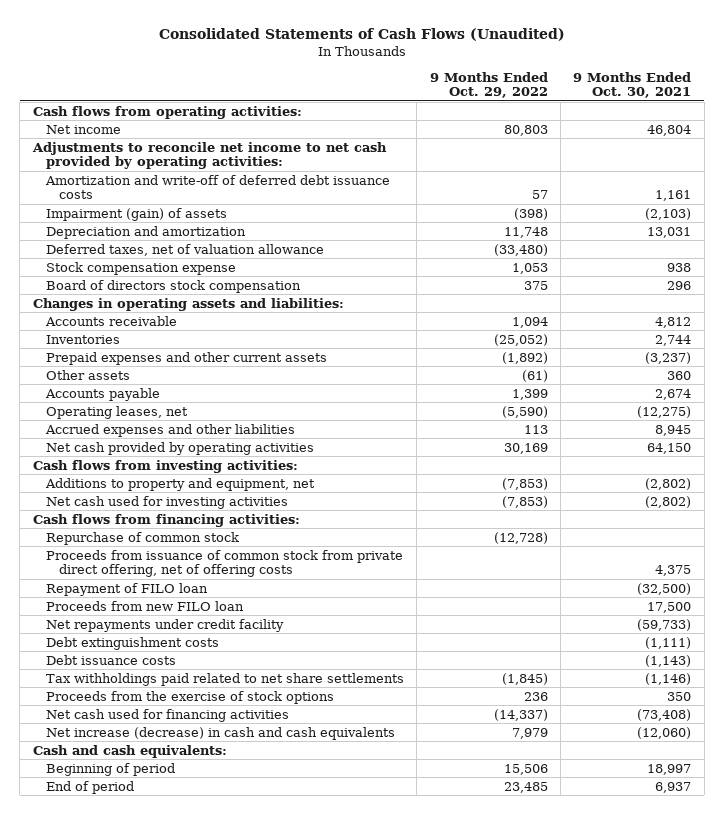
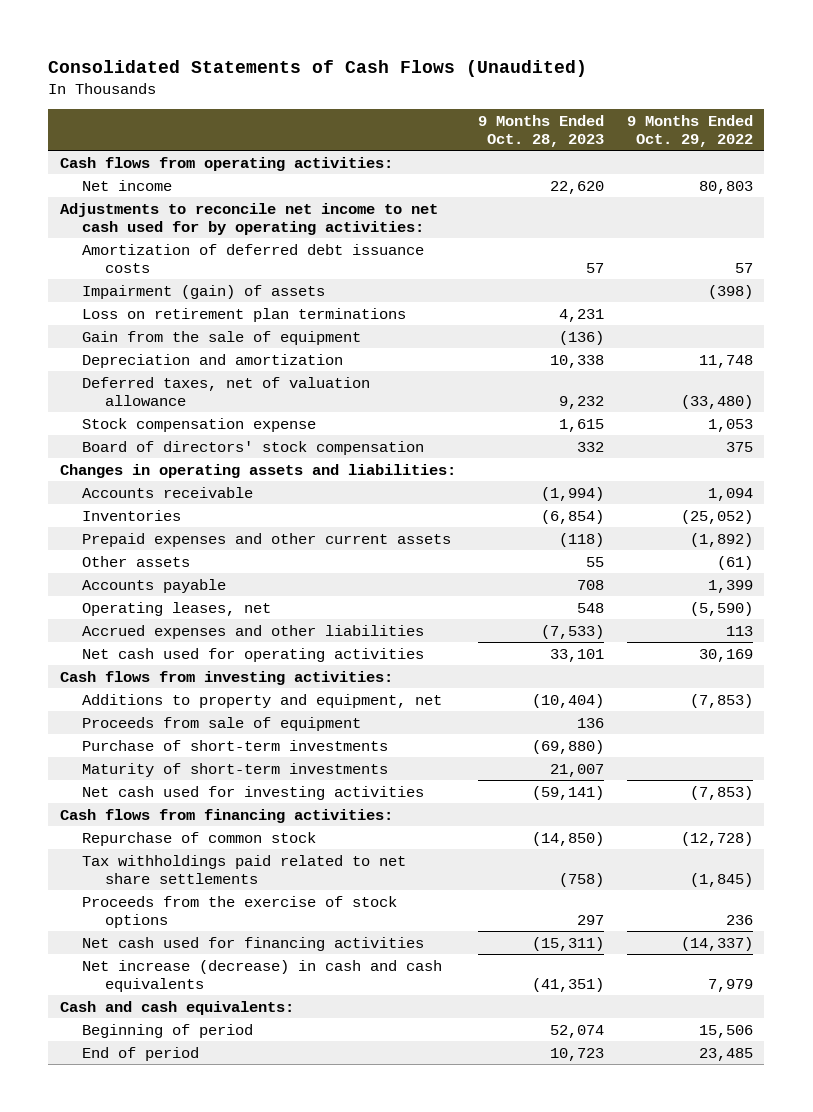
- | 9 Months Ended Oct. 29, 2022 | 9 Months Ended Oct. 30, 2021
+ | 9 Months Ended Oct. 28, 2023 | 9 Months Ended Oct. 29, 2022
- Adjustments to reconcile net income to net cash provided by operating activities:
- Amortization and write-off of deferred debt issuance costs | 57 | 1,161
+ Adjustments to reconcile net income to net cash used for by operating activities:
+ Amortization of deferred debt issuance costs | 57 | 57
+ Loss on retirement plan terminations | 4,231 |
+ Gain from the sale of equipment | (136) |
- Board of directors stock compensation | 375 | 296
+ Board of directors' stock compensation | 332 | 375
- Net cash provided by operating activities | 30,169 | 64,150
+ Net cash used for operating activities | 33,101 | 30,169
+ Proceeds from sale of equipment | 136 |
+ Purchase of short-term investments | (69,880) |
+ Maturity of short-term investments | 21,007 |
- Proceeds from issuance of common stock from private direct offering, net of offering costs | | 4,375
- Repayment of FILO loan | | (32,500)
- Proceeds from new FILO loan | | 17,500
- Net repayments under credit facility | | (59,733)
- Debt extinguishment costs | | (1,111)
- Debt issuance costs | | (1,143)

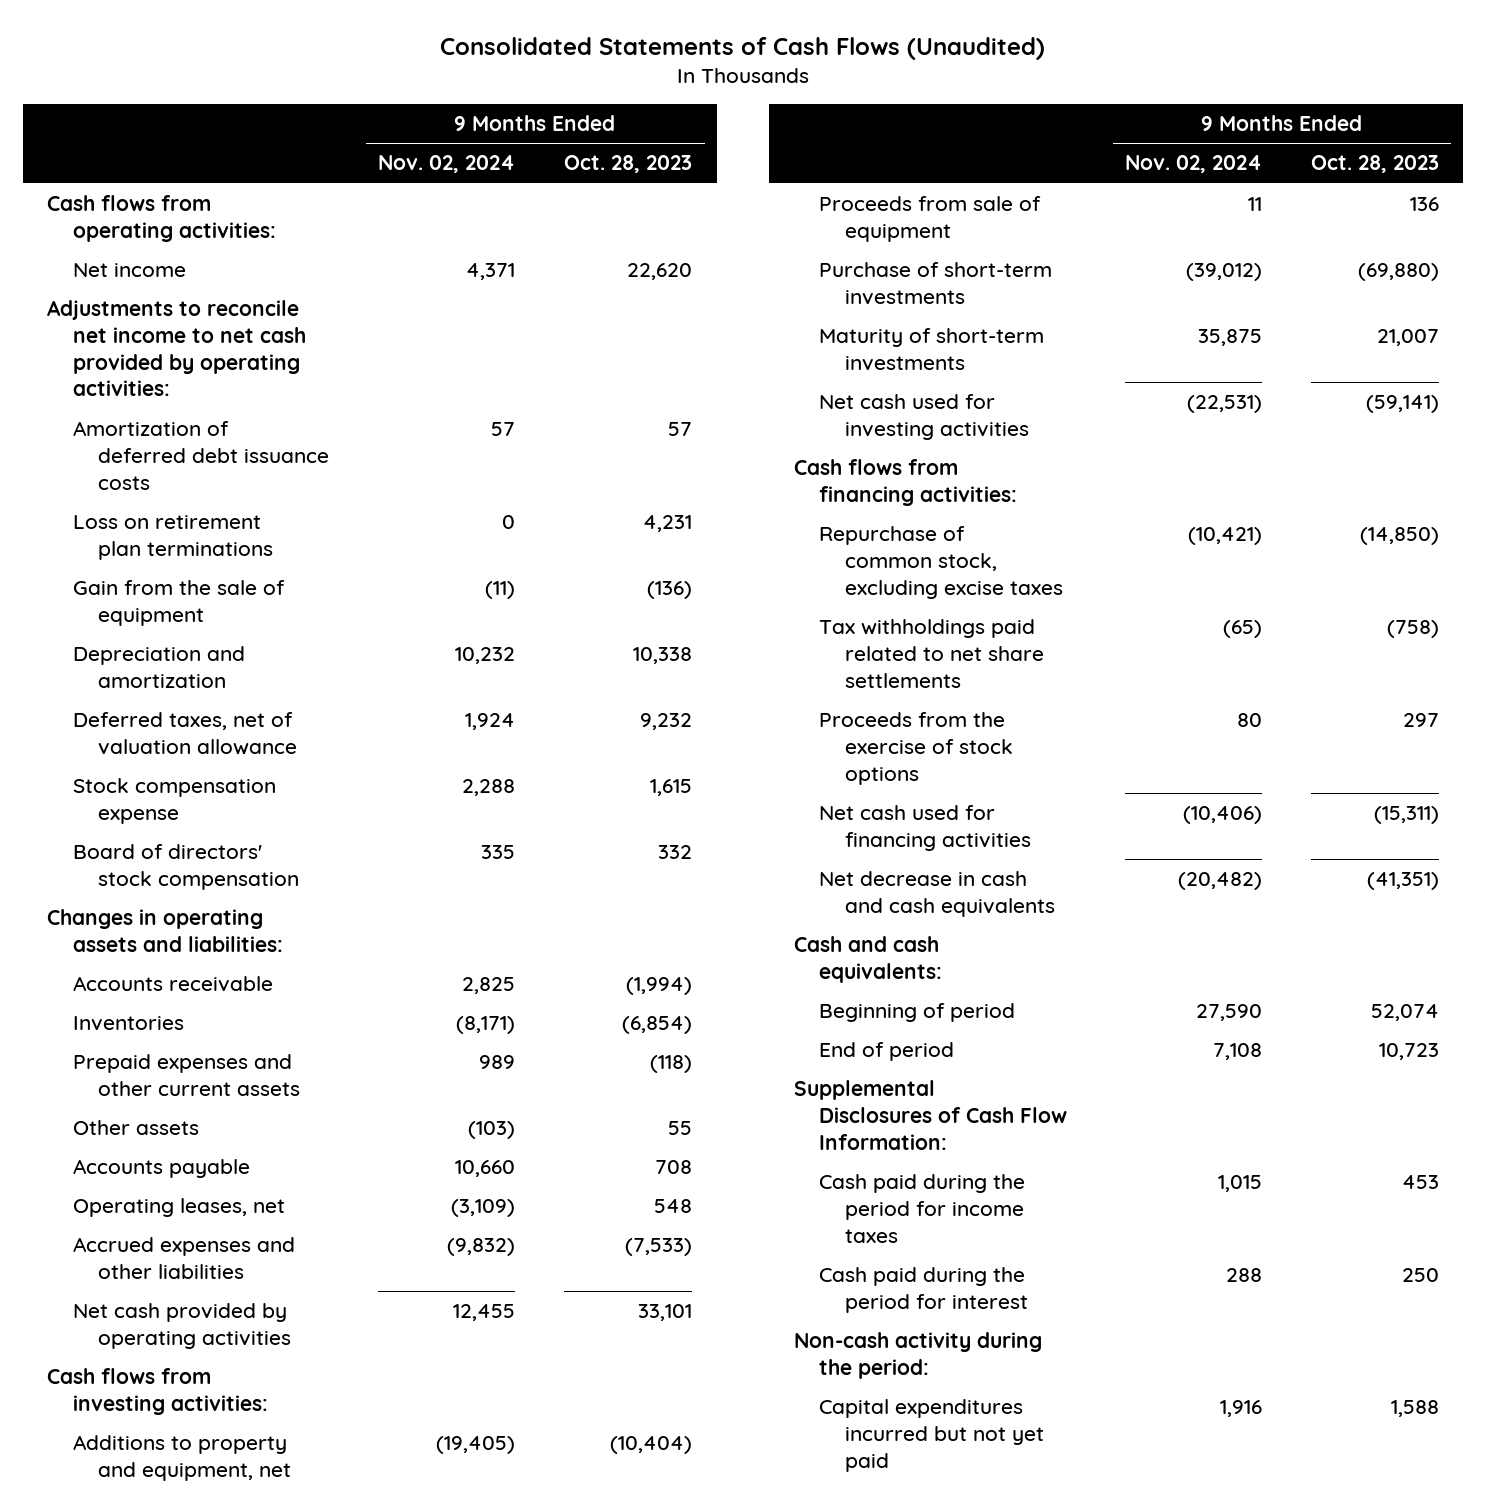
- | 9 Months Ended Oct. 28, 2023 | 9 Months Ended Oct. 29, 2022
+ | 9 Months Ended Nov. 02, 2024 | 9 Months Ended Oct. 28, 2023
- Adjustments to reconcile net income to net cash used for by operating activities:
+ Adjustments to reconcile net income to net cash provided by operating activities:
- Impairment (gain) of assets | | (398)
- Net cash used for operating activities | 33,101 | 30,169
+ Net cash provided by operating activities | 12,455 | 33,101
- Repurchase of common stock | (14,850) | (12,728)
+ Repurchase of common stock, excluding excise taxes | (10,421) | (14,850)
- Net increase (decrease) in cash and cash equivalents | (41,351) | 7,979
+ Net decrease in cash and cash equivalents | (20,482) | (41,351)
+ Supplemental Disclosures of Cash Flow Information:
+ Cash paid during the period for income taxes | 1,015 | 453
+ Cash paid during the period for interest | 288 | 250
+ Non-cash activity during the period:
+ Capital expenditures incurred but not yet paid | 1,916 | 1,588

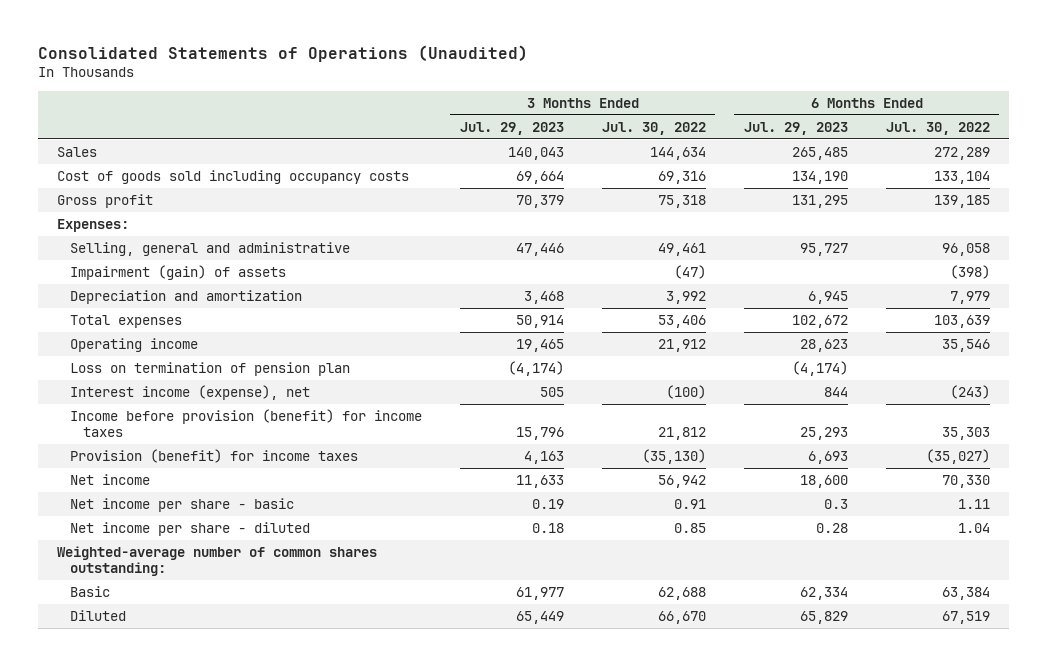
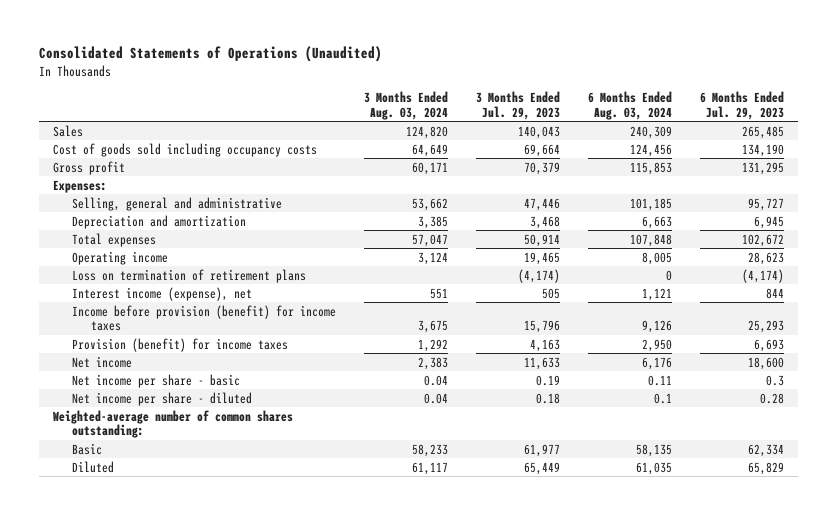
- | 3 Months Ended Jul. 29, 2023 | 3 Months Ended Jul. 30, 2022 | 6 Months Ended Jul. 29, 2023 | 6 Months Ended Jul. 30, 2022
+ | 3 Months Ended Aug. 03, 2024 | 3 Months Ended Jul. 29, 2023 | 6 Months Ended Aug. 03, 2024 | 6 Months Ended Jul. 29, 2023
- Impairment (gain) of assets | | (47) | | (398)
- Loss on termination of pension plan | (4,174) | | (4,174) |
+ Loss on termination of retirement plans | | (4,174) | 0 | (4,174)

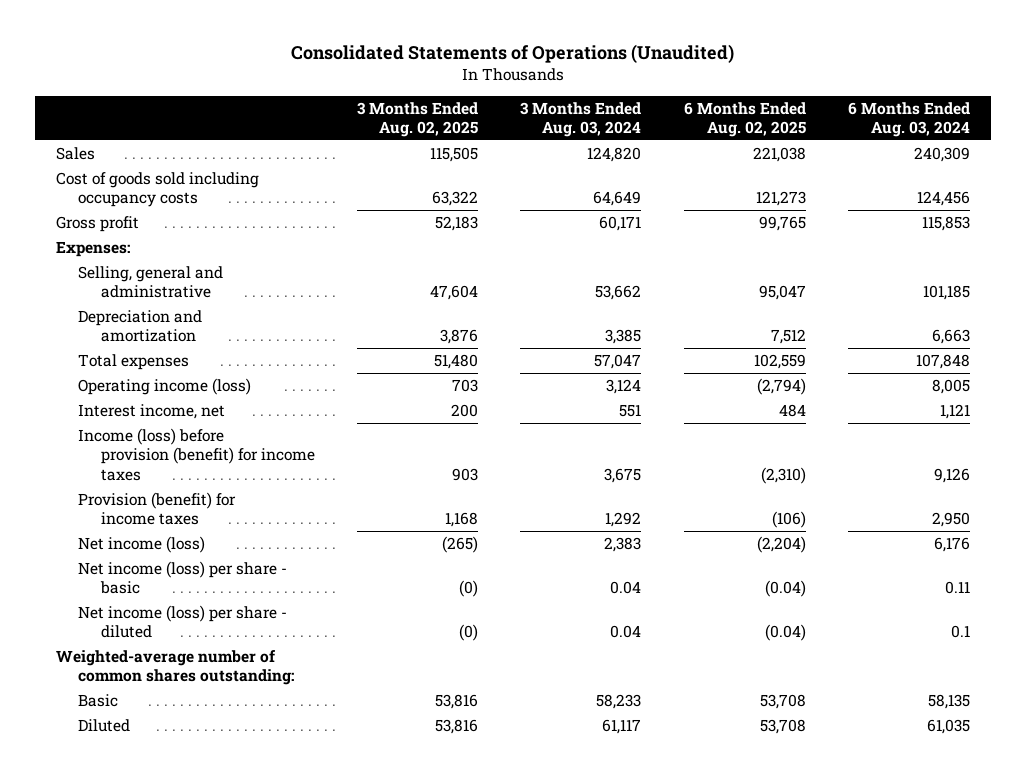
- | 3 Months Ended Aug. 03, 2024 | 3 Months Ended Jul. 29, 2023 | 6 Months Ended Aug. 03, 2024 | 6 Months Ended Jul. 29, 2023
+ | 3 Months Ended Aug. 02, 2025 | 3 Months Ended Aug. 03, 2024 | 6 Months Ended Aug. 02, 2025 | 6 Months Ended Aug. 03, 2024
- Operating income | 3,124 | 19,465 | 8,005 | 28,623
- Loss on termination of retirement plans | | (4,174) | 0 | (4,174)
- Interest income (expense), net | 551 | 505 | 1,121 | 844
- Income before provision (benefit) for income taxes | 3,675 | 15,796 | 9,126 | 25,293
+ Operating income (loss) | 703 | 3,124 | (2,794) | 8,005
+ Interest income, net | 200 | 551 | 484 | 1,121
+ Income (loss) before provision (benefit) for income taxes | 903 | 3,675 | (2,310) | 9,126
- Net income | 2,383 | 11,633 | 6,176 | 18,600
- Net income per share - basic | 0.04 | 0.19 | 0.11 | 0.3
- Net income per share - diluted | 0.04 | 0.18 | 0.1 | 0.28
+ Net income (loss) | (265) | 2,383 | (2,204) | 6,176
+ Net income (loss) per share - basic | (0) | 0.04 | (0.04) | 0.11
+ Net income (loss) per share - diluted | (0) | 0.04 | (0.04) | 0.1

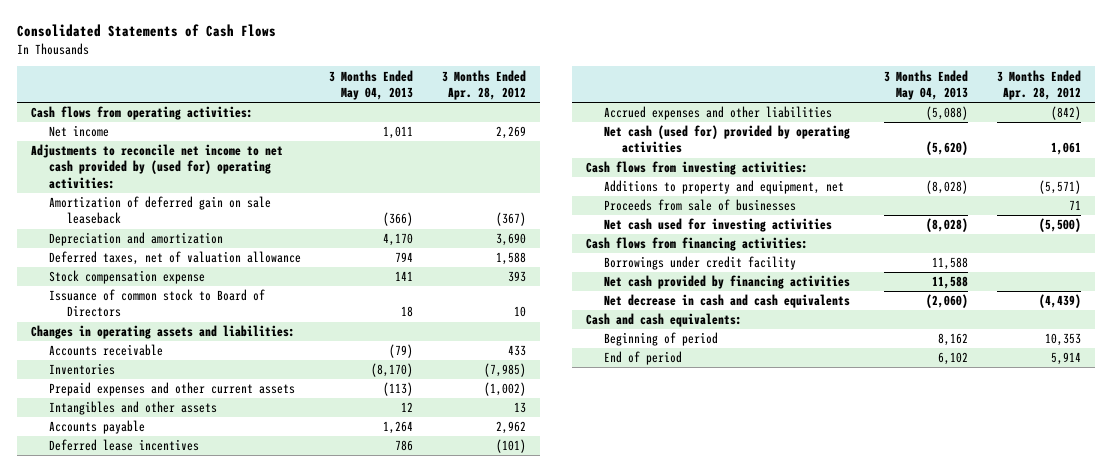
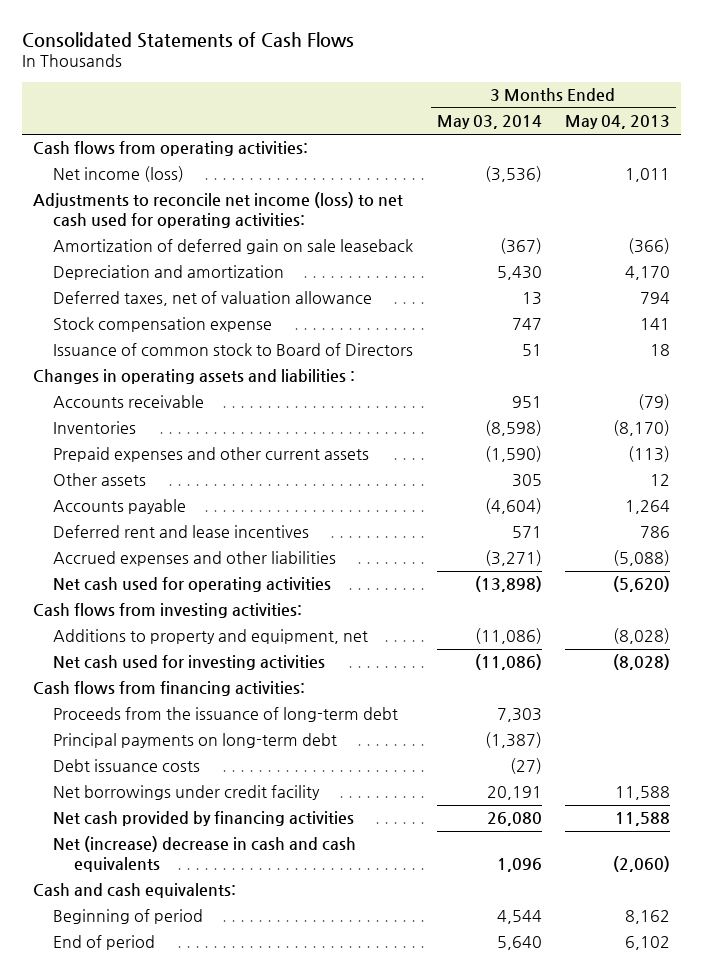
- | 3 Months Ended May 04, 2013 | 3 Months Ended Apr. 28, 2012
+ | 3 Months Ended May 03, 2014 | 3 Months Ended May 04, 2013
- Net income | 1,011 | 2,269
- Adjustments to reconcile net income to net cash provided by (used for) operating activities:
+ Net income (loss) | (3,536) | 1,011
+ Adjustments to reconcile net income (loss) to net cash used for operating activities:
- Changes in operating assets and liabilities:
+ Changes in operating assets and liabilities :
- Intangibles and other assets | 12 | 13
+ Other assets | 305 | 12
- Deferred lease incentives | 786 | (101)
+ Deferred rent and lease incentives | 571 | 786
- Net cash (used for) provided by operating activities | (5,620) | 1,061
+ Net cash used for operating activities | (13,898) | (5,620)
- Proceeds from sale of businesses | | 71
- Borrowings under credit facility | 11,588 |
+ Proceeds from the issuance of long-term debt | 7,303 |
+ Principal payments on long-term debt | (1,387) |
+ Debt issuance costs | (27) |
+ Net borrowings under credit facility | 20,191 | 11,588
- Net decrease in cash and cash equivalents | (2,060) | (4,439)
+ Net (increase) decrease in cash and cash equivalents | 1,096 | (2,060)

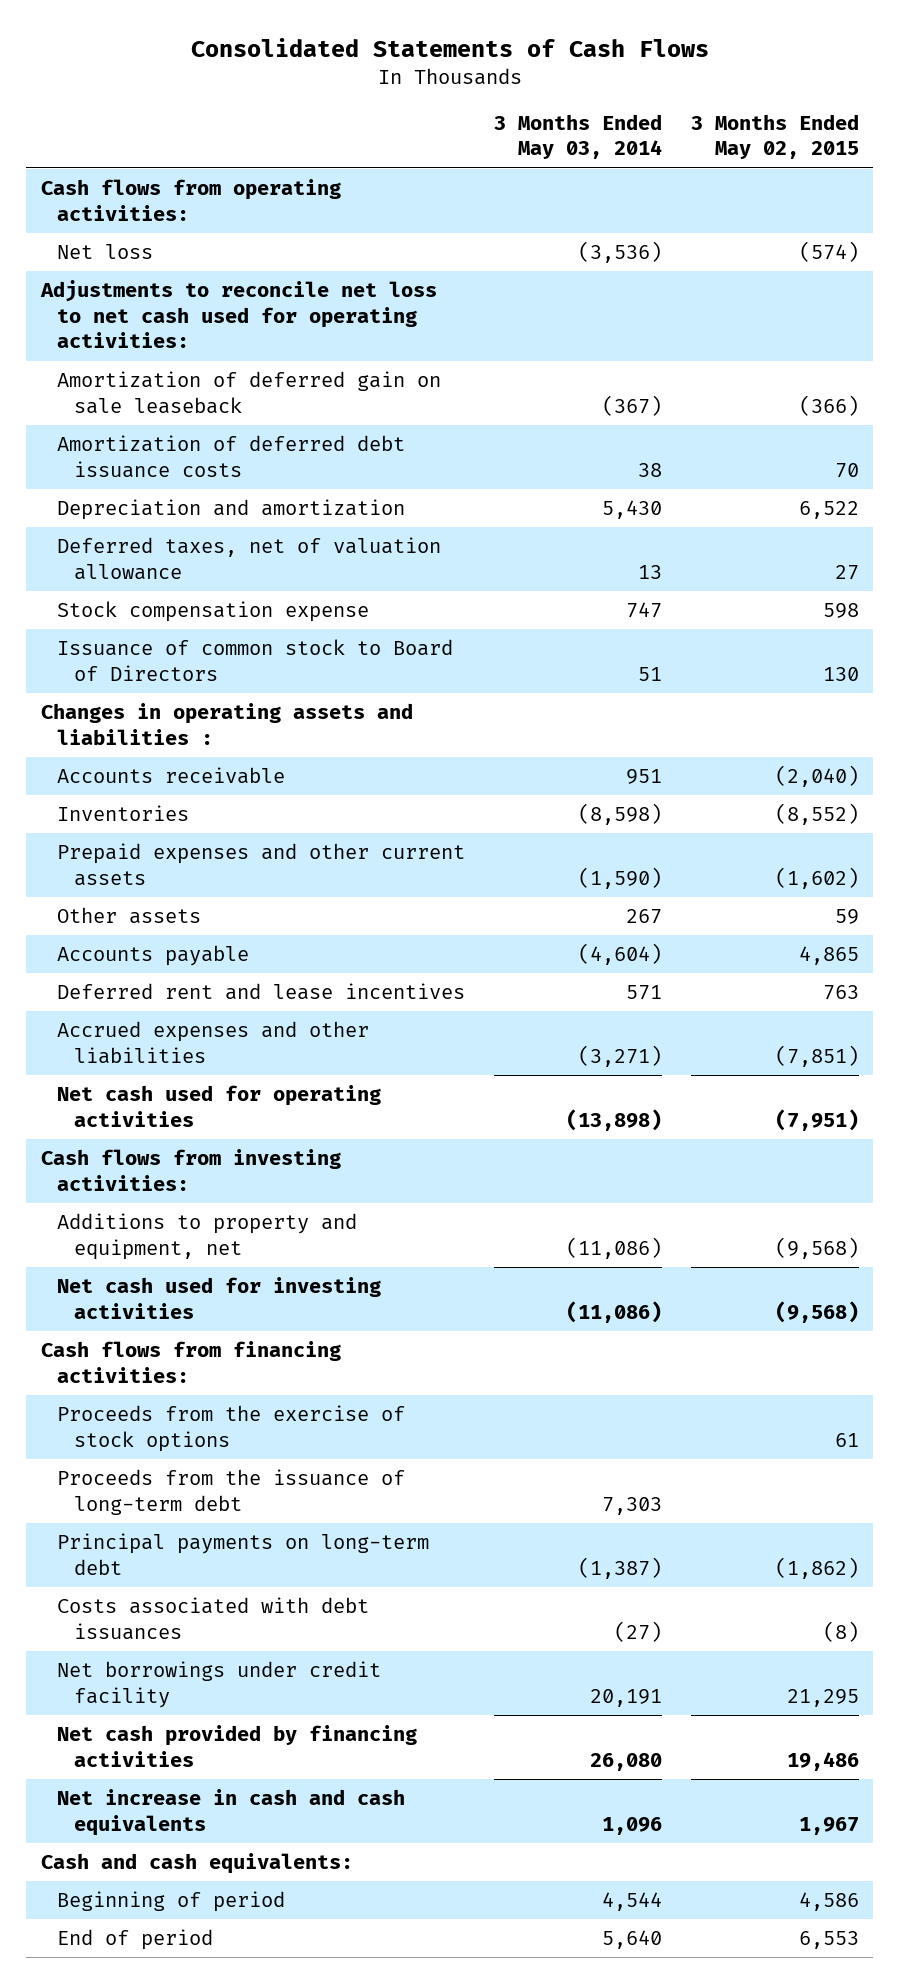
- | 3 Months Ended May 03, 2014 | 3 Months Ended May 04, 2013
+ | 3 Months Ended May 03, 2014 | 3 Months Ended May 02, 2015
- Net income (loss) | (3,536) | 1,011
- Adjustments to reconcile net income (loss) to net cash used for operating activities:
+ Net loss | (3,536) | (574)
+ Adjustments to reconcile net loss to net cash used for operating activities:
+ Amortization of deferred debt issuance costs | 38 | 70
- Other assets | 305 | 12
+ Other assets | 267 | 59
+ Proceeds from the exercise of stock options | | 61
- Debt issuance costs | (27) |
+ Costs associated with debt issuances | (27) | (8)
- Net (increase) decrease in cash and cash equivalents | 1,096 | (2,060)
+ Net increase in cash and cash equivalents | 1,096 | 1,967

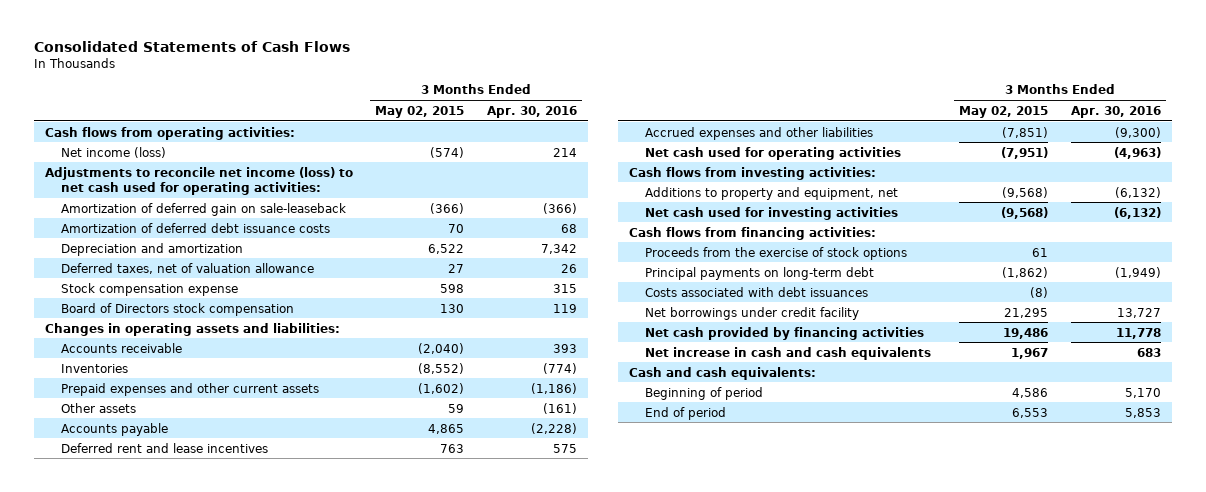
- | 3 Months Ended May 03, 2014 | 3 Months Ended May 02, 2015
+ | 3 Months Ended May 02, 2015 | 3 Months Ended Apr. 30, 2016
- Net loss | (3,536) | (574)
- Adjustments to reconcile net loss to net cash used for operating activities:
- Amortization of deferred gain on sale leaseback | (367) | (366)
+ Net income (loss) | (574) | 214
+ Adjustments to reconcile net income (loss) to net cash used for operating activities:
+ Amortization of deferred gain on sale-leaseback | (366) | (366)
- Issuance of common stock to Board of Directors | 51 | 130
- Changes in operating assets and liabilities :
+ Board of Directors stock compensation | 130 | 119
+ Changes in operating assets and liabilities:
- Proceeds from the issuance of long-term debt | 7,303 |

